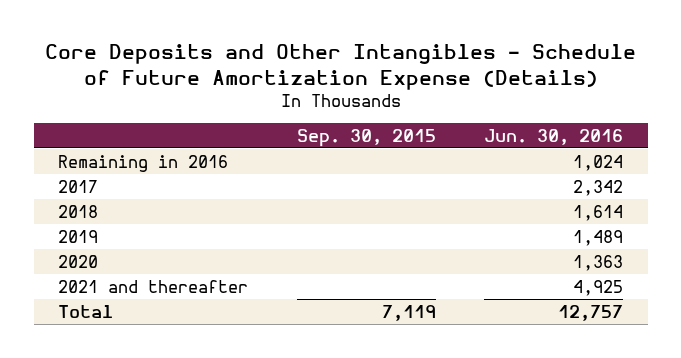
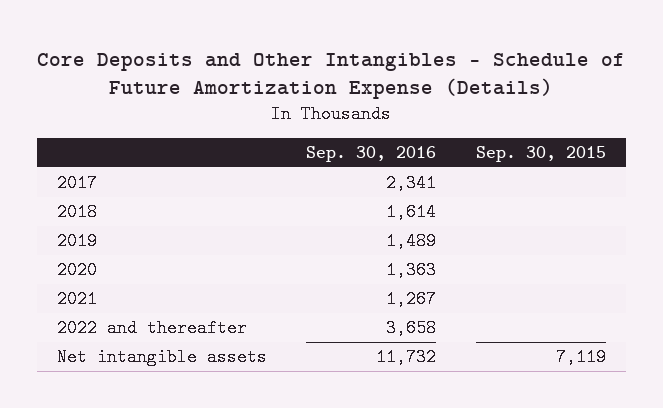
- | Sep. 30, 2015 | Jun. 30, 2016
+ | Sep. 30, 2016 | Sep. 30, 2015
- Remaining in 2016 | | 1,024
- 2021 and thereafter | | 4,925
- Total | 7,119 | 12,757
+ 2021 | 1,267 |
+ 2022 and thereafter | 3,658 |
+ Net intangible assets | 11,732 | 7,119

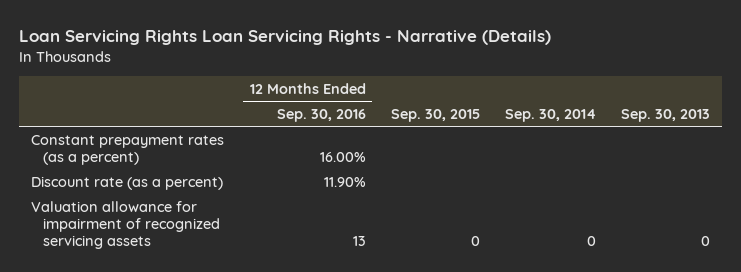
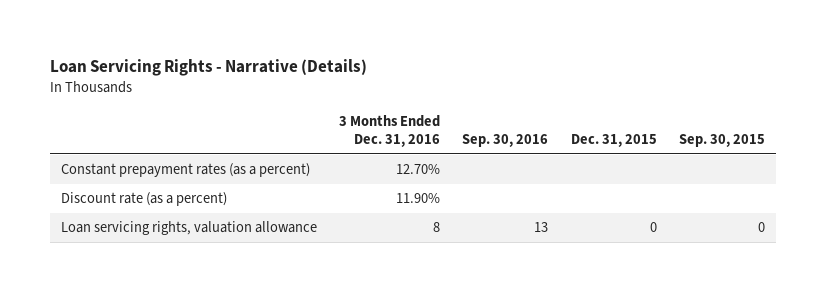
- Loan Servicing Rights Loan Servicing Rights - Narrative (Details)
+ Loan Servicing Rights - Narrative (Details)
- | 12 Months Ended Sep. 30, 2016 | Sep. 30, 2015 | Sep. 30, 2014 | Sep. 30, 2013
+ | 3 Months Ended Dec. 31, 2016 | Sep. 30, 2016 | Dec. 31, 2015 | Sep. 30, 2015
- Valuation allowance for impairment of recognized servicing assets | 13 | 0 | 0 | 0
+ Loan servicing rights, valuation allowance | 8 | 13 | 0 | 0

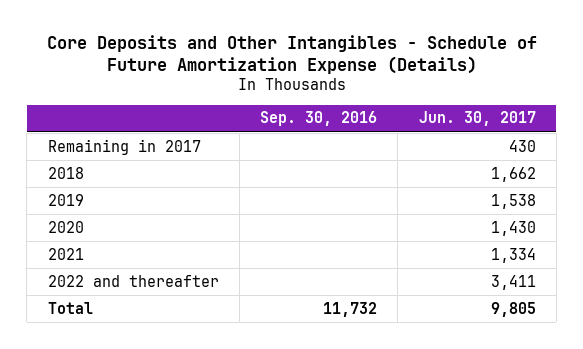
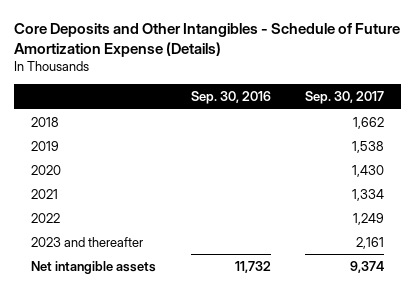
- | Sep. 30, 2016 | Jun. 30, 2017
+ | Sep. 30, 2016 | Sep. 30, 2017
- Remaining in 2017 | | 430
- 2022 and thereafter | | 3,411
- Total | 11,732 | 9,805
+ 2022 | | 1,249
+ 2023 and thereafter | | 2,161
+ Net intangible assets | 11,732 | 9,374

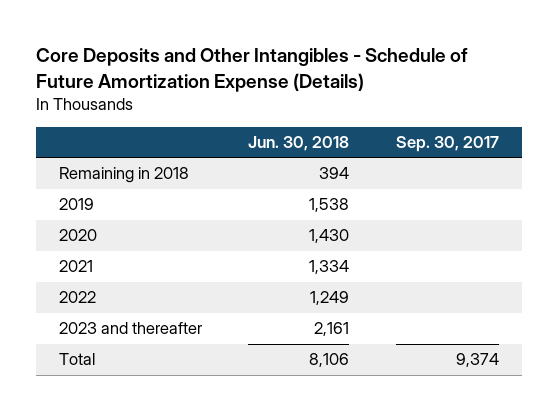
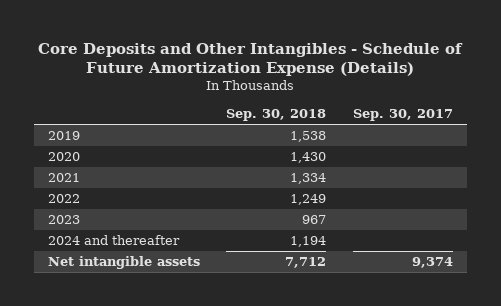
- | Jun. 30, 2018 | Sep. 30, 2017
+ | Sep. 30, 2018 | Sep. 30, 2017
- Remaining in 2018 | 394 |
- 2023 and thereafter | 2,161 |
- Total | 8,106 | 9,374
+ 2023 | 967 |
+ 2024 and thereafter | 1,194 |
+ Net intangible assets | 7,712 | 9,374

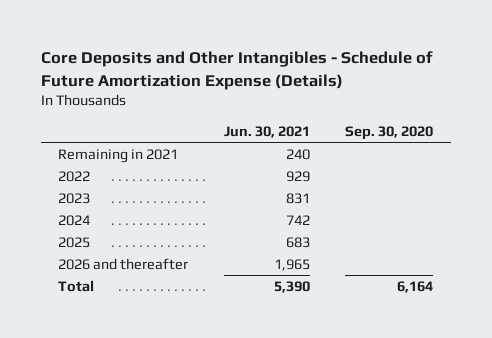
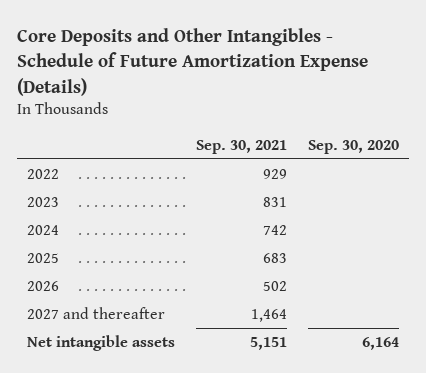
- | Jun. 30, 2021 | Sep. 30, 2020
+ | Sep. 30, 2021 | Sep. 30, 2020
- Remaining in 2021 | 240 |
- 2026 and thereafter | 1,965 |
- Total | 5,390 | 6,164
+ 2026 | 502 |
+ 2027 and thereafter | 1,464 |
+ Net intangible assets | 5,151 | 6,164

